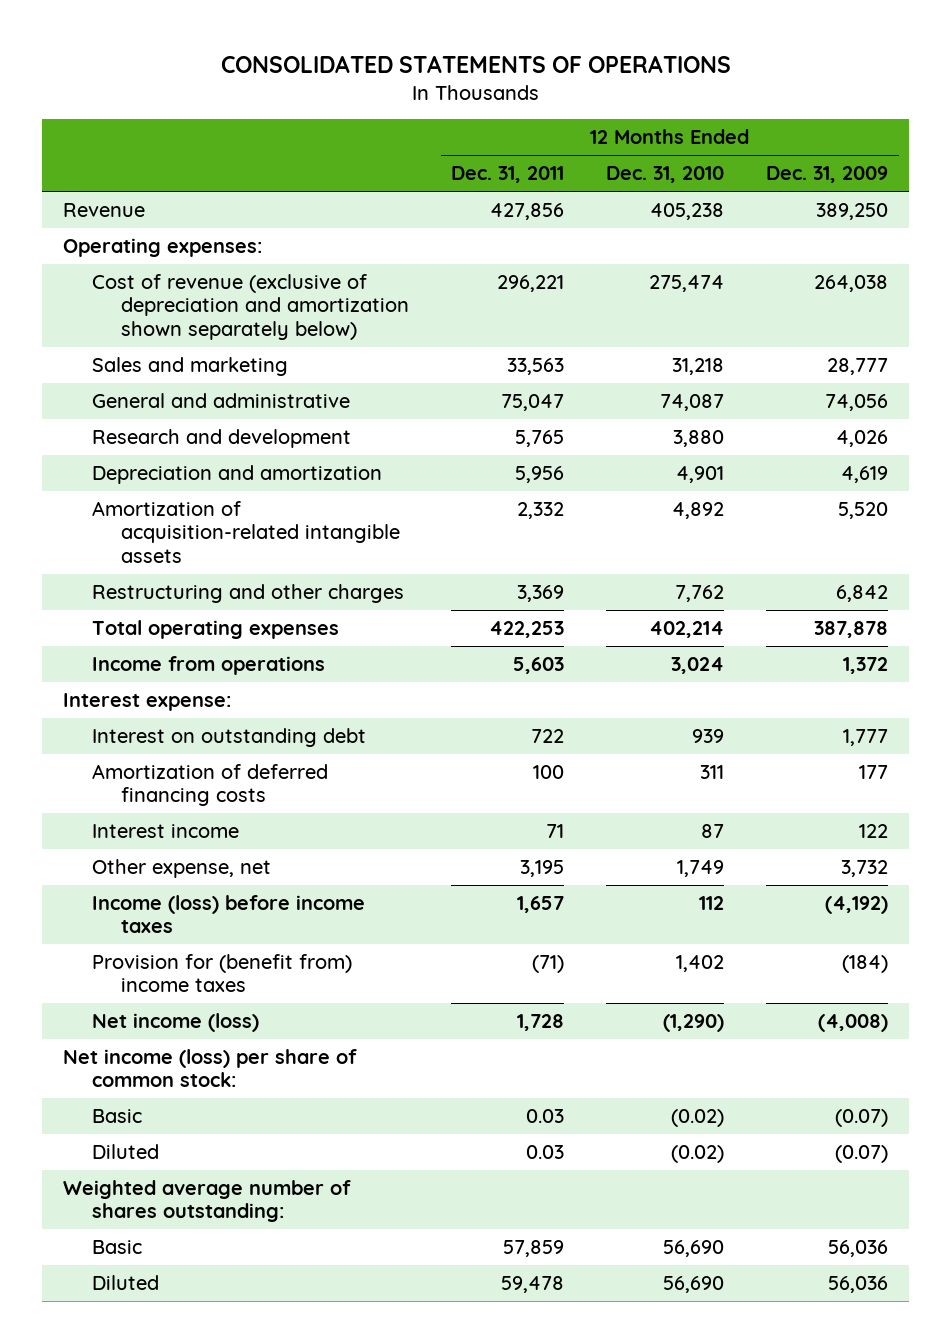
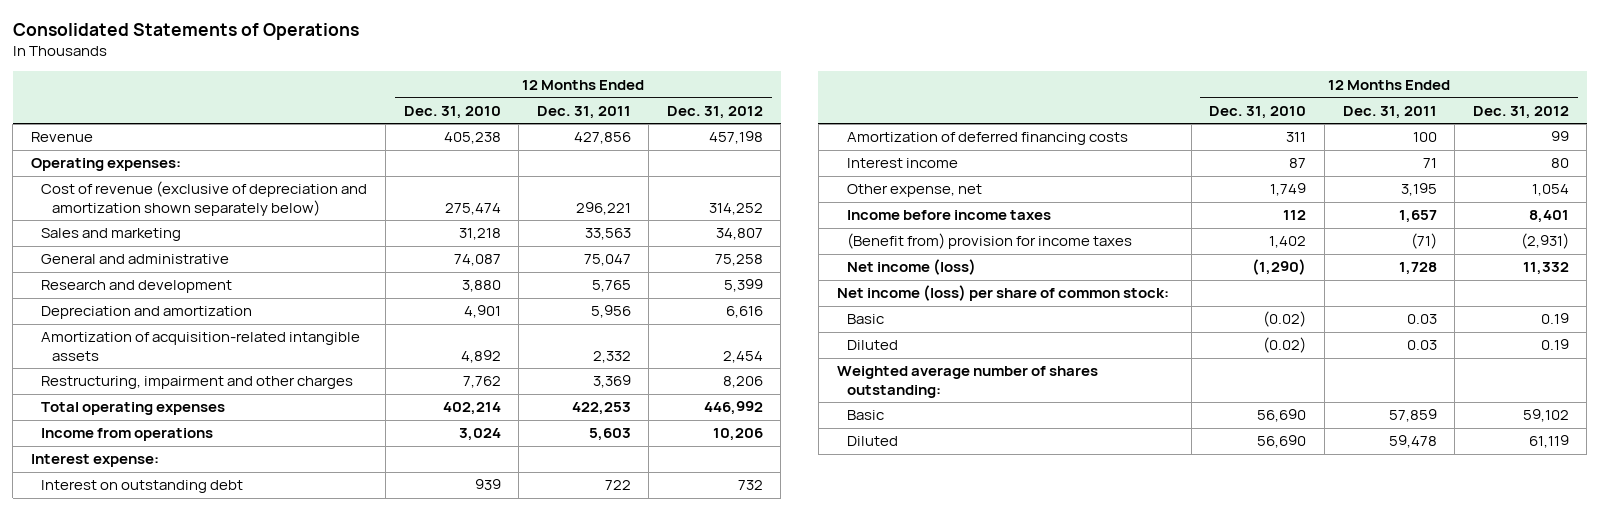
- CONSOLIDATED STATEMENTS OF OPERATIONS
+ Consolidated Statements of Operations
- | 12 Months Ended Dec. 31, 2011 | 12 Months Ended Dec. 31, 2010 | 12 Months Ended Dec. 31, 2009
+ | 12 Months Ended Dec. 31, 2010 | 12 Months Ended Dec. 31, 2011 | 12 Months Ended Dec. 31, 2012
- Restructuring and other charges | 3,369 | 7,762 | 6,842
+ Restructuring, impairment and other charges | 7,762 | 3,369 | 8,206
- Income (loss) before income taxes | 1,657 | 112 | (4,192)
- Provision for (benefit from) income taxes | (71) | 1,402 | (184)
+ Income before income taxes | 112 | 1,657 | 8,401
+ (Benefit from) provision for income taxes | 1,402 | (71) | (2,931)

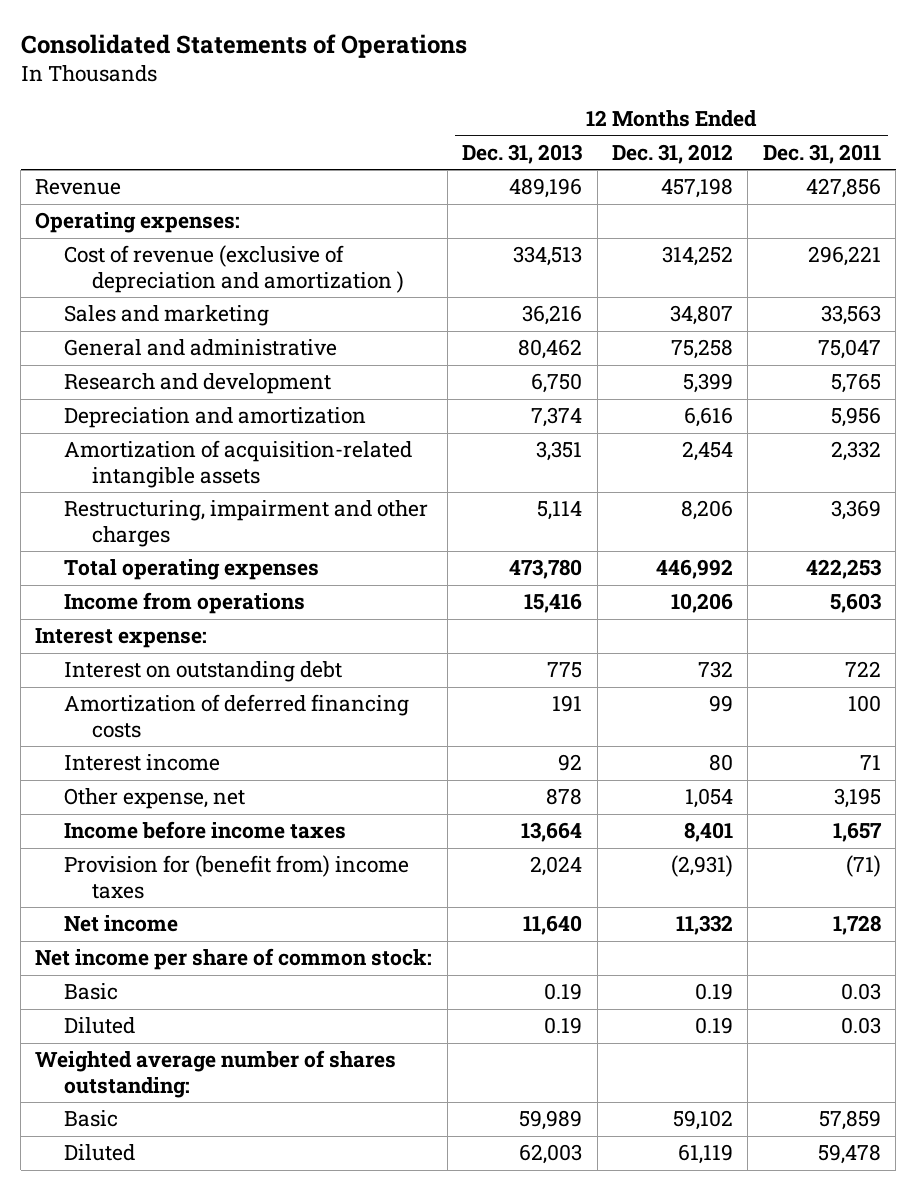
- | 12 Months Ended Dec. 31, 2010 | 12 Months Ended Dec. 31, 2011 | 12 Months Ended Dec. 31, 2012
+ | 12 Months Ended Dec. 31, 2013 | 12 Months Ended Dec. 31, 2012 | 12 Months Ended Dec. 31, 2011
- Cost of revenue (exclusive of depreciation and amortization shown separately below) | 275,474 | 296,221 | 314,252
+ Cost of revenue (exclusive of depreciation and amortization ) | 334,513 | 314,252 | 296,221
- (Benefit from) provision for income taxes | 1,402 | (71) | (2,931)
- Net income (loss) | (1,290) | 1,728 | 11,332
- Net income (loss) per share of common stock:
+ Provision for (benefit from) income taxes | 2,024 | (2,931) | (71)
+ Net income | 11,640 | 11,332 | 1,728
+ Net income per share of common stock:

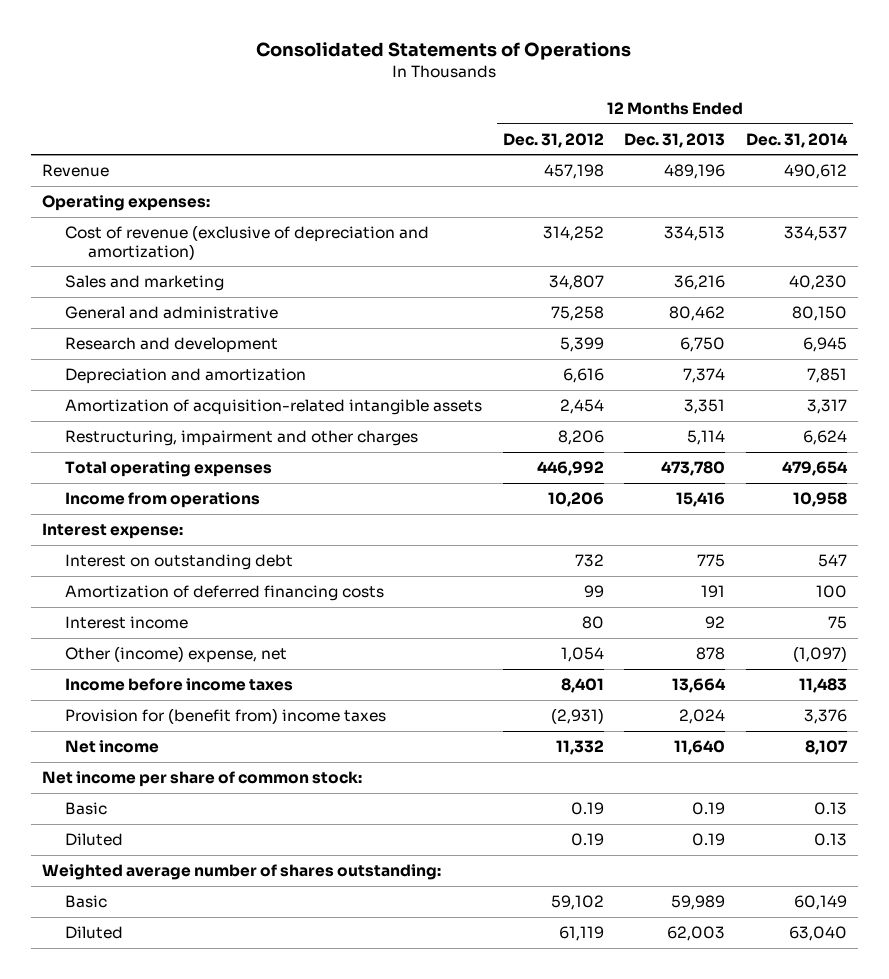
- | 12 Months Ended Dec. 31, 2013 | 12 Months Ended Dec. 31, 2012 | 12 Months Ended Dec. 31, 2011
+ | 12 Months Ended Dec. 31, 2012 | 12 Months Ended Dec. 31, 2013 | 12 Months Ended Dec. 31, 2014
- Cost of revenue (exclusive of depreciation and amortization ) | 334,513 | 314,252 | 296,221
+ Cost of revenue (exclusive of depreciation and amortization) | 314,252 | 334,513 | 334,537
- Other expense, net | 878 | 1,054 | 3,195
+ Other (income) expense, net | 1,054 | 878 | (1,097)

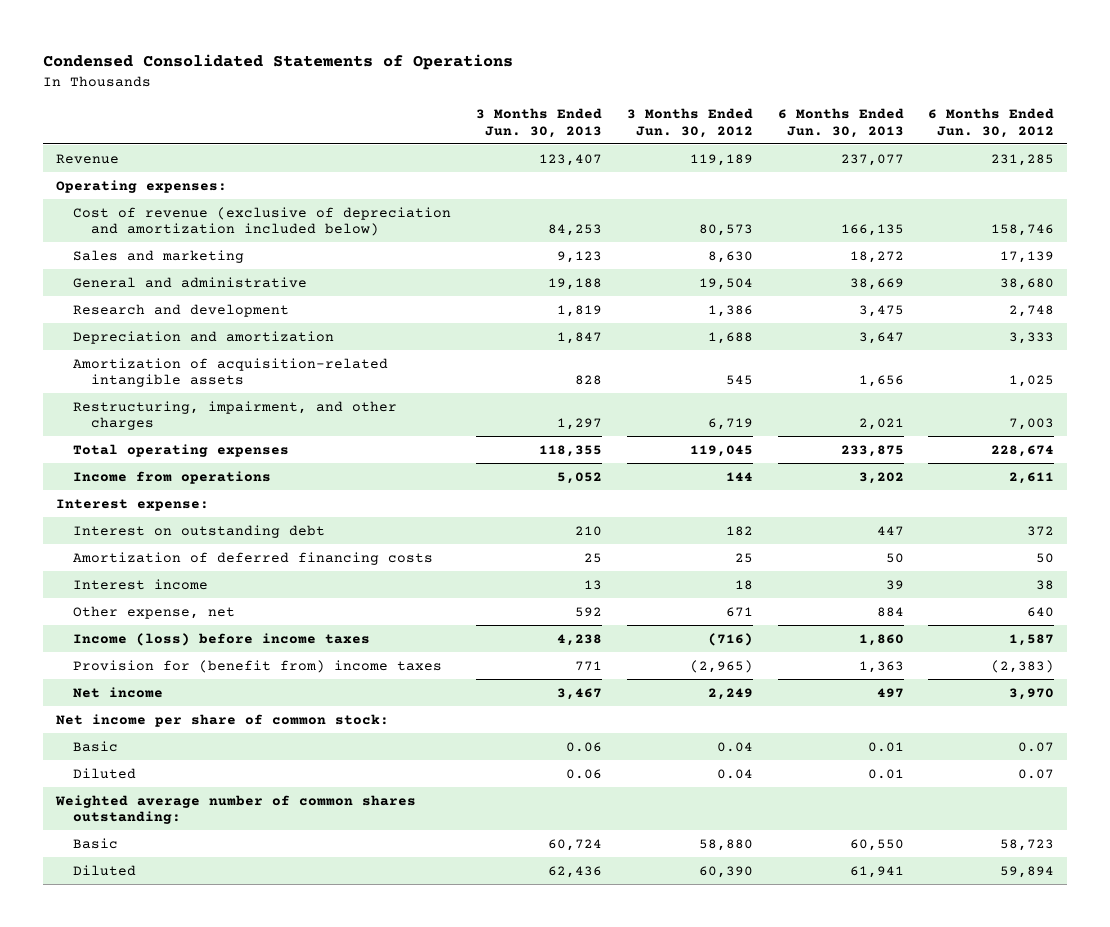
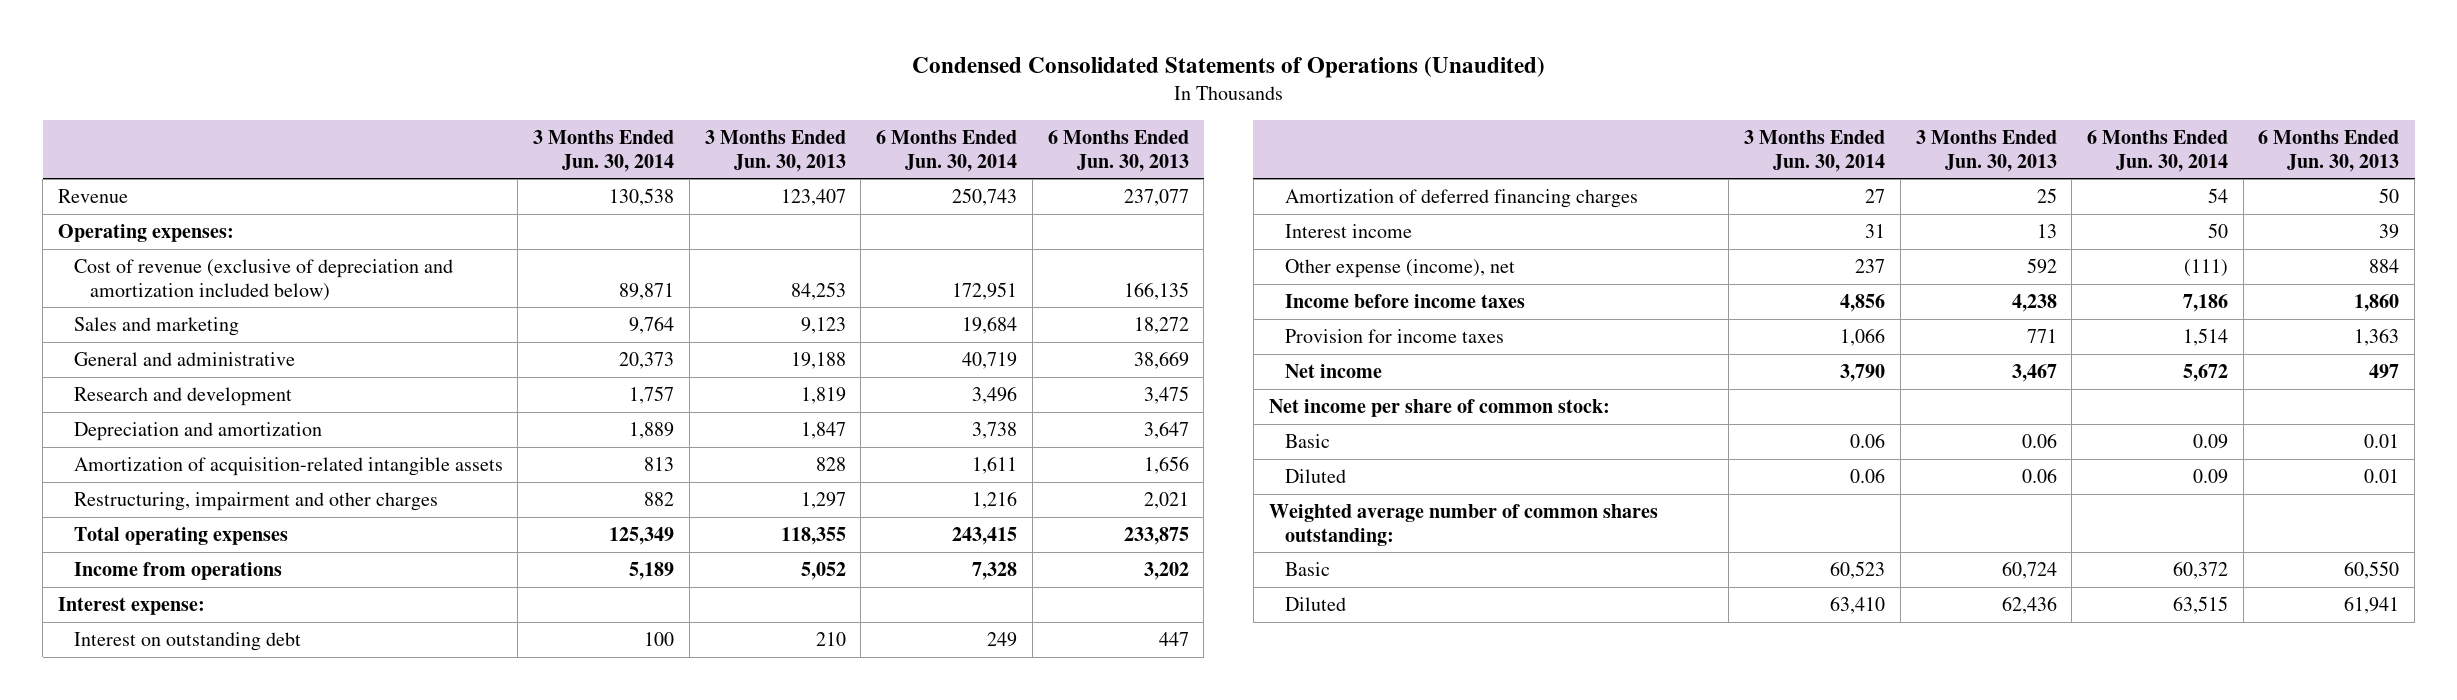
- Condensed Consolidated Statements of Operations
+ Condensed Consolidated Statements of Operations (Unaudited)
- | 3 Months Ended Jun. 30, 2013 | 3 Months Ended Jun. 30, 2012 | 6 Months Ended Jun. 30, 2013 | 6 Months Ended Jun. 30, 2012
+ | 3 Months Ended Jun. 30, 2014 | 3 Months Ended Jun. 30, 2013 | 6 Months Ended Jun. 30, 2014 | 6 Months Ended Jun. 30, 2013
- Restructuring, impairment, and other charges | 1,297 | 6,719 | 2,021 | 7,003
+ Restructuring, impairment and other charges | 882 | 1,297 | 1,216 | 2,021
- Amortization of deferred financing costs | 25 | 25 | 50 | 50
+ Amortization of deferred financing charges | 27 | 25 | 54 | 50
- Other expense, net | 592 | 671 | 884 | 640
- Income (loss) before income taxes | 4,238 | (716) | 1,860 | 1,587
- Provision for (benefit from) income taxes | 771 | (2,965) | 1,363 | (2,383)
+ Other expense (income), net | 237 | 592 | (111) | 884
+ Income before income taxes | 4,856 | 4,238 | 7,186 | 1,860
+ Provision for income taxes | 1,066 | 771 | 1,514 | 1,363

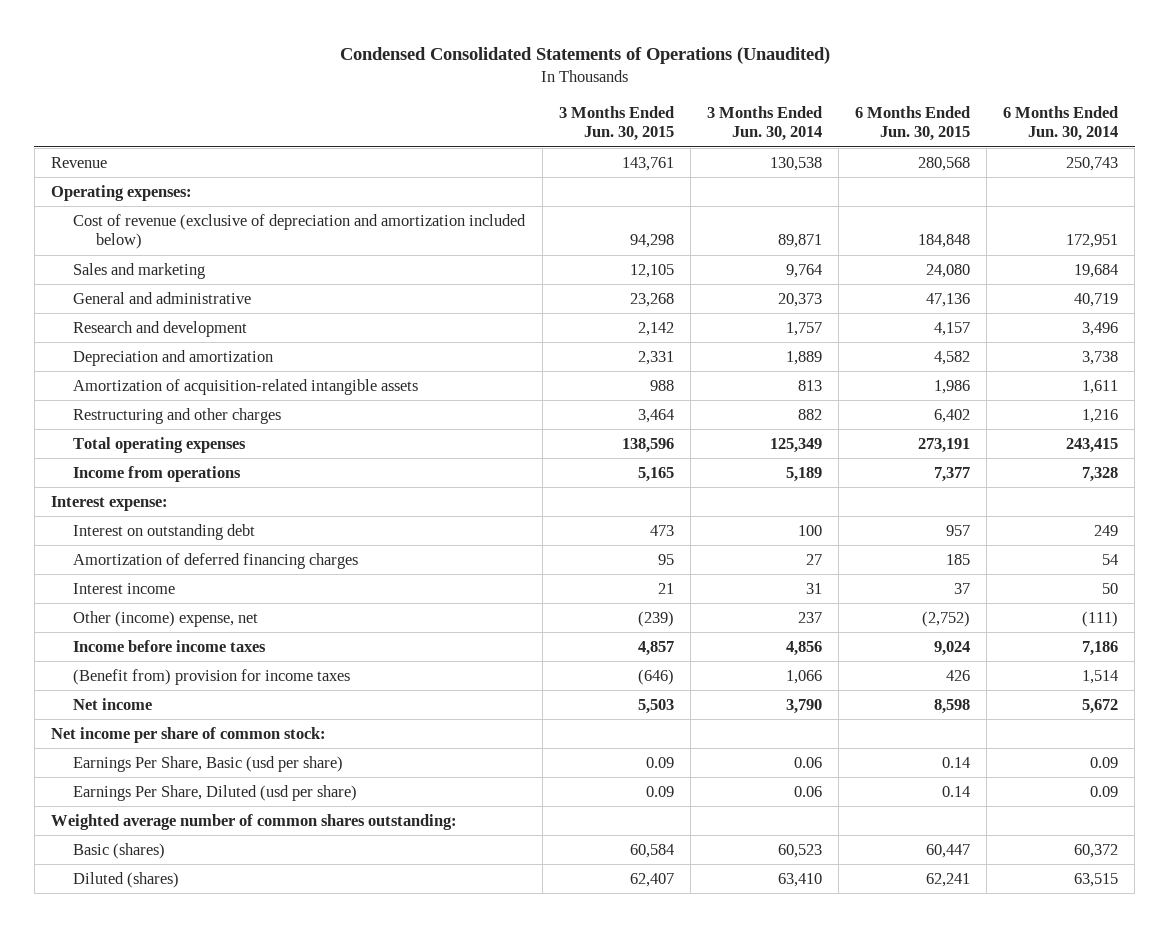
- | 3 Months Ended Jun. 30, 2014 | 3 Months Ended Jun. 30, 2013 | 6 Months Ended Jun. 30, 2014 | 6 Months Ended Jun. 30, 2013
+ | 3 Months Ended Jun. 30, 2015 | 3 Months Ended Jun. 30, 2014 | 6 Months Ended Jun. 30, 2015 | 6 Months Ended Jun. 30, 2014
- Restructuring, impairment and other charges | 882 | 1,297 | 1,216 | 2,021
+ Restructuring and other charges | 3,464 | 882 | 6,402 | 1,216
- Other expense (income), net | 237 | 592 | (111) | 884
+ Other (income) expense, net | (239) | 237 | (2,752) | (111)
- Provision for income taxes | 1,066 | 771 | 1,514 | 1,363
+ (Benefit from) provision for income taxes | (646) | 1,066 | 426 | 1,514
- Basic | 0.06 | 0.06 | 0.09 | 0.01
- Diluted | 0.06 | 0.06 | 0.09 | 0.01
+ Earnings Per Share, Basic (usd per share) | 0.09 | 0.06 | 0.14 | 0.09
+ Earnings Per Share, Diluted (usd per share) | 0.09 | 0.06 | 0.14 | 0.09
- Basic | 60,523 | 60,724 | 60,372 | 60,550
- Diluted | 63,410 | 62,436 | 63,515 | 61,941
+ Basic (shares) | 60,584 | 60,523 | 60,447 | 60,372
+ Diluted (shares) | 62,407 | 63,410 | 62,241 | 63,515

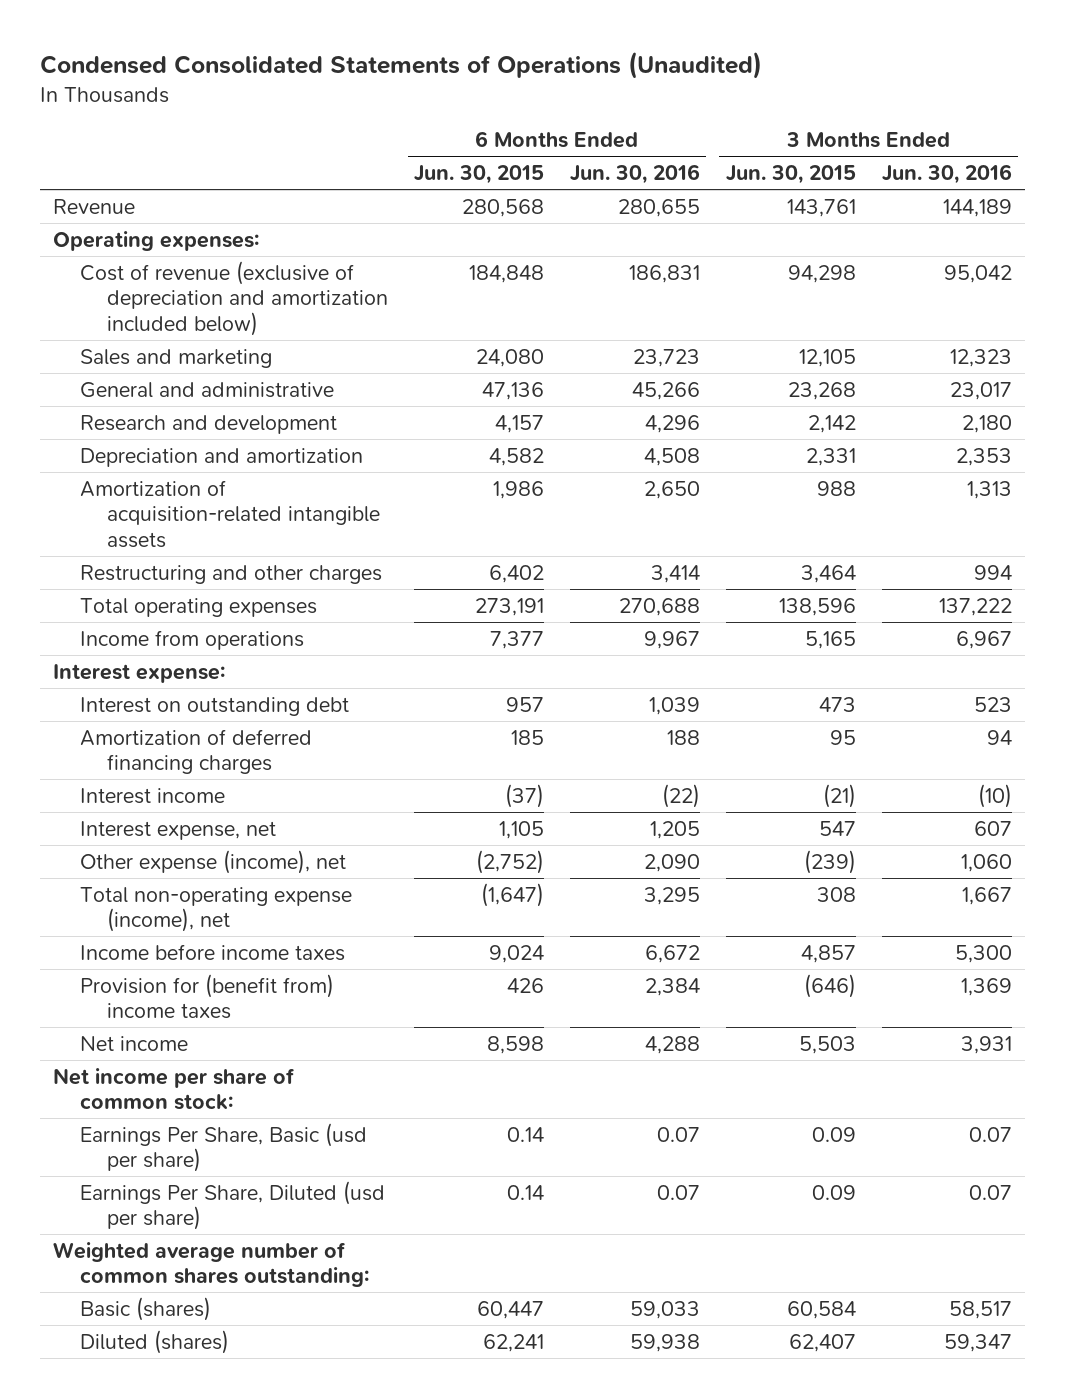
- | 3 Months Ended Jun. 30, 2015 | 3 Months Ended Jun. 30, 2014 | 6 Months Ended Jun. 30, 2015 | 6 Months Ended Jun. 30, 2014
+ | 6 Months Ended Jun. 30, 2015 | 6 Months Ended Jun. 30, 2016 | 3 Months Ended Jun. 30, 2015 | 3 Months Ended Jun. 30, 2016
- Interest income | 21 | 31 | 37 | 50
- Other (income) expense, net | (239) | 237 | (2,752) | (111)
+ Interest income | (37) | (22) | (21) | (10)
+ Interest expense, net | 1,105 | 1,205 | 547 | 607
+ Other expense (income), net | (2,752) | 2,090 | (239) | 1,060
+ Total non-operating expense (income), net | (1,647) | 3,295 | 308 | 1,667
- (Benefit from) provision for income taxes | (646) | 1,066 | 426 | 1,514
+ Provision for (benefit from) income taxes | 426 | 2,384 | (646) | 1,369

